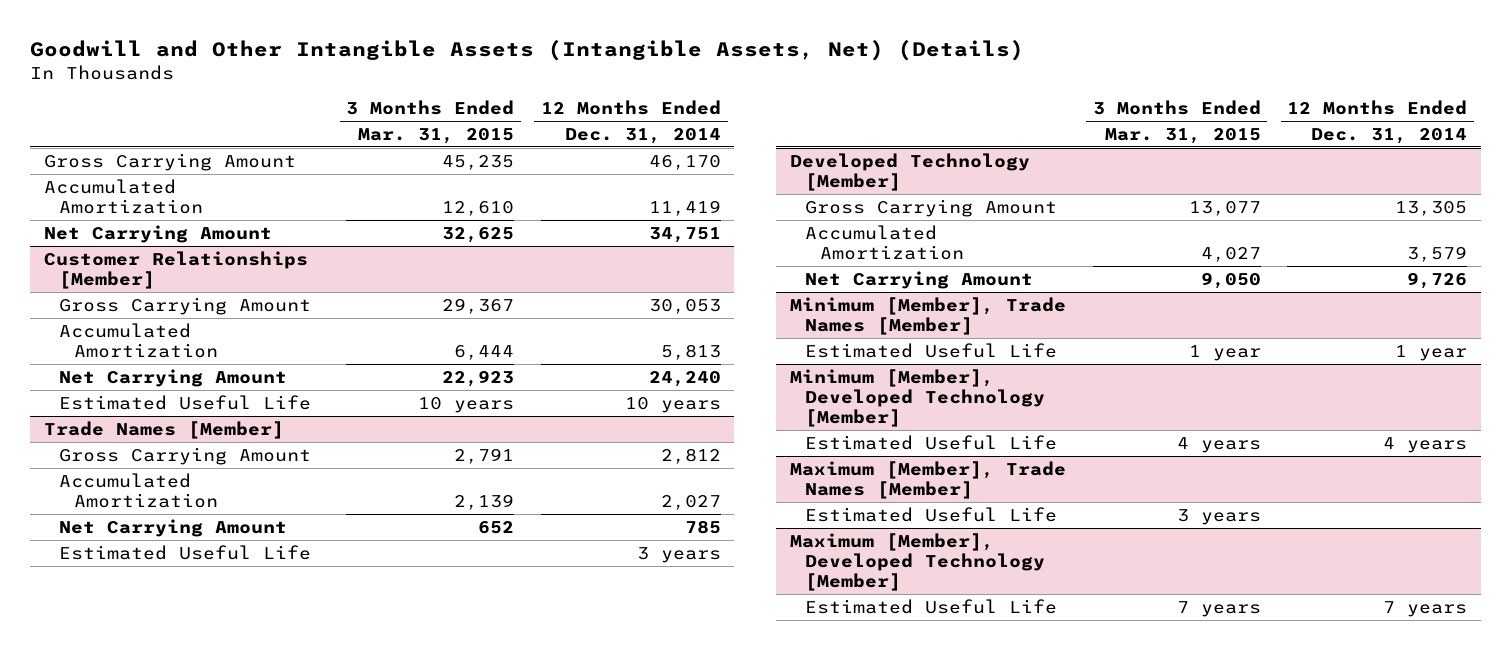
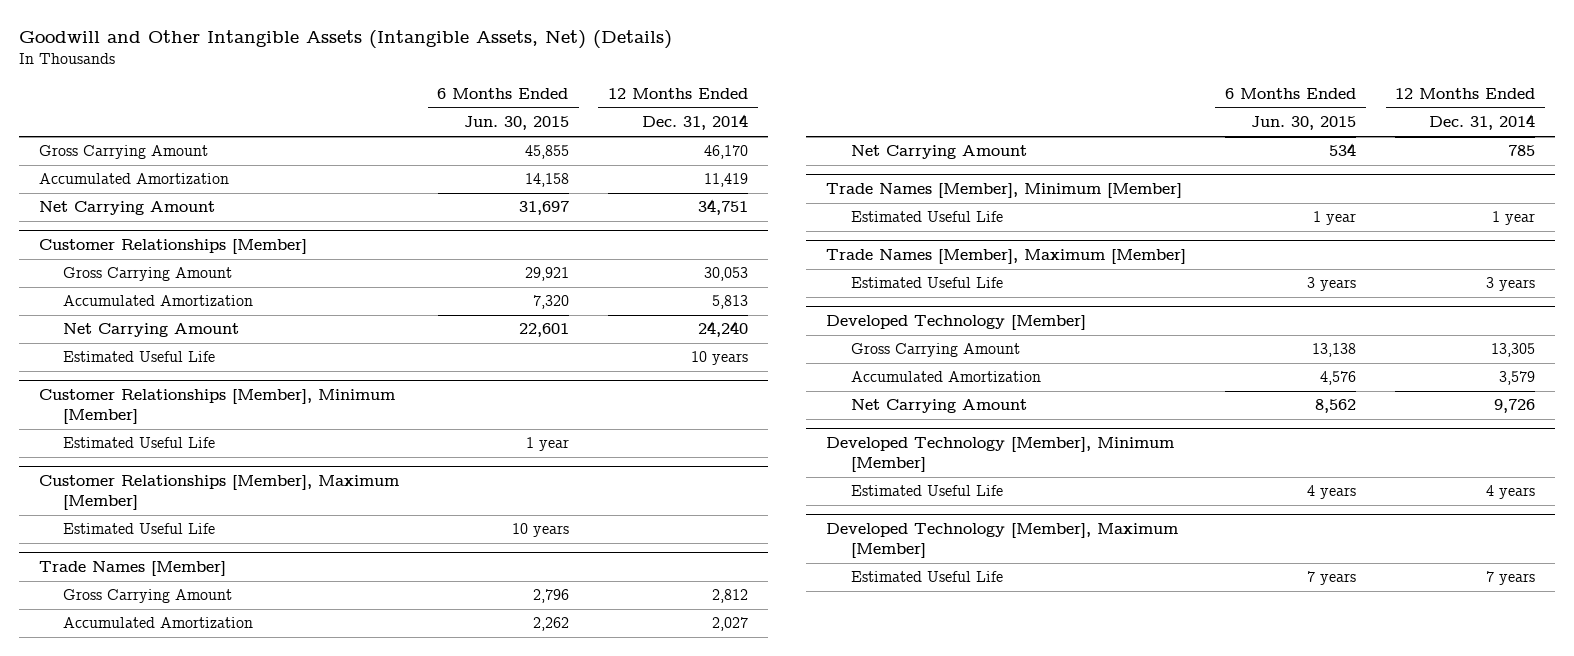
- | 3 Months Ended Mar. 31, 2015 | 12 Months Ended Dec. 31, 2014
+ | 6 Months Ended Jun. 30, 2015 | 12 Months Ended Dec. 31, 2014
+ Customer Relationships [Member], Minimum [Member]
+ Estimated Useful Life | 1 year |
+ Customer Relationships [Member], Maximum [Member]
+ Estimated Useful Life | 10 years |
+ Trade Names [Member], Minimum [Member]
+ Estimated Useful Life | 1 year | 1 year
+ Trade Names [Member], Maximum [Member]
- Minimum [Member], Trade Names [Member]
- Estimated Useful Life | 1 year | 1 year
- Minimum [Member], Developed Technology [Member]
+ Developed Technology [Member], Minimum [Member]
- Maximum [Member], Trade Names [Member]
- Estimated Useful Life | 3 years |
- Maximum [Member], Developed Technology [Member]
+ Developed Technology [Member], Maximum [Member]

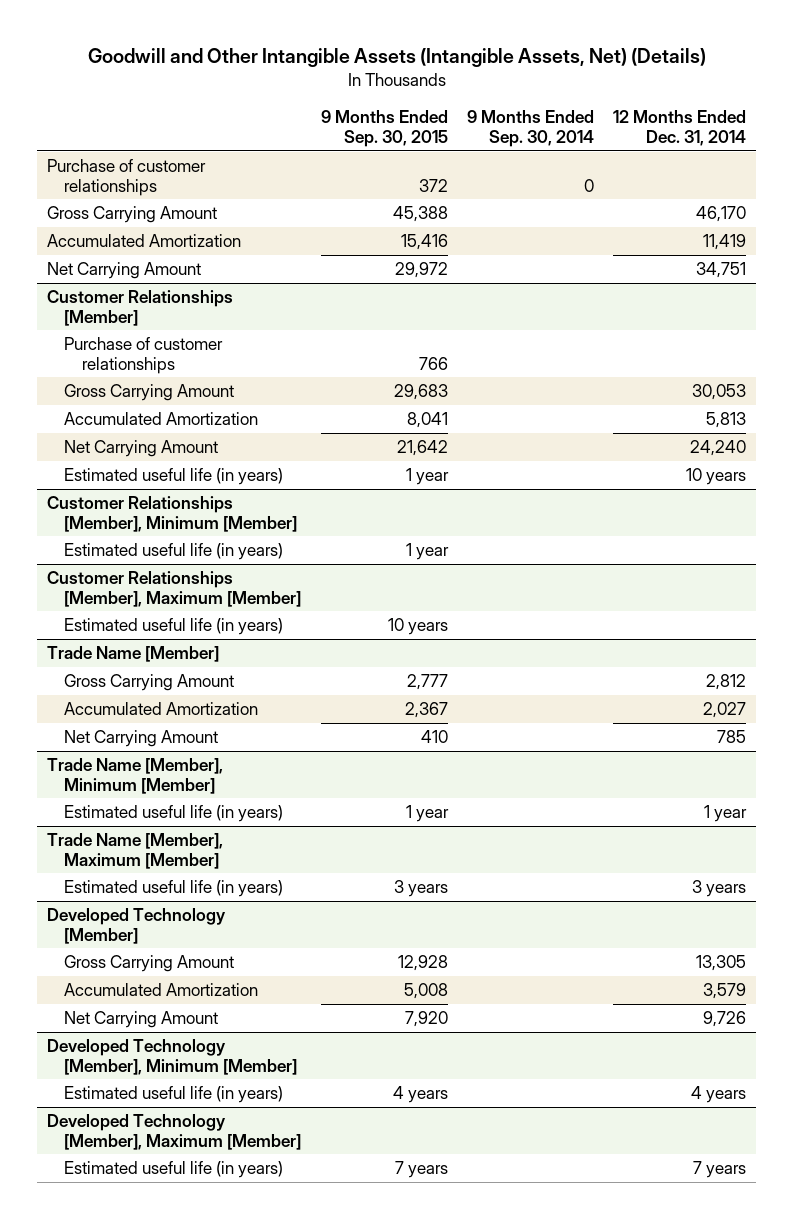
- | 6 Months Ended Jun. 30, 2015 | 12 Months Ended Dec. 31, 2014
+ | 9 Months Ended Sep. 30, 2015 | 9 Months Ended Sep. 30, 2014 | 12 Months Ended Dec. 31, 2014
+ Purchase of customer relationships | 372 | 0 |
@ Customer Relationships [Member]
+ Purchase of customer relationships | 766 | |
- Estimated Useful Life | | 10 years
+ Estimated useful life (in years) | 1 year | | 10 years
@ Customer Relationships [Member], Minimum [Member]
- Estimated Useful Life | 1 year |
+ Estimated useful life (in years) | 1 year | |
@ Customer Relationships [Member], Maximum [Member]
- Estimated Useful Life | 10 years |
- Trade Names [Member]
@ Customer Relationships [Member], Maximum [Member]
+ Estimated useful life (in years) | 10 years | |
+ Trade Name [Member]
- Trade Names [Member], Minimum [Member]
- Estimated Useful Life | 1 year | 1 year
- Trade Names [Member], Maximum [Member]
- Estimated Useful Life | 3 years | 3 years
+ Trade Name [Member], Minimum [Member]
+ Estimated useful life (in years) | 1 year | | 1 year
+ Trade Name [Member], Maximum [Member]
+ Estimated useful life (in years) | 3 years | | 3 years
@ Developed Technology [Member], Minimum [Member]
- Estimated Useful Life | 4 years | 4 years
+ Estimated useful life (in years) | 4 years | | 4 years
@ Developed Technology [Member], Maximum [Member]
- Estimated Useful Life | 7 years | 7 years
+ Estimated useful life (in years) | 7 years | | 7 years

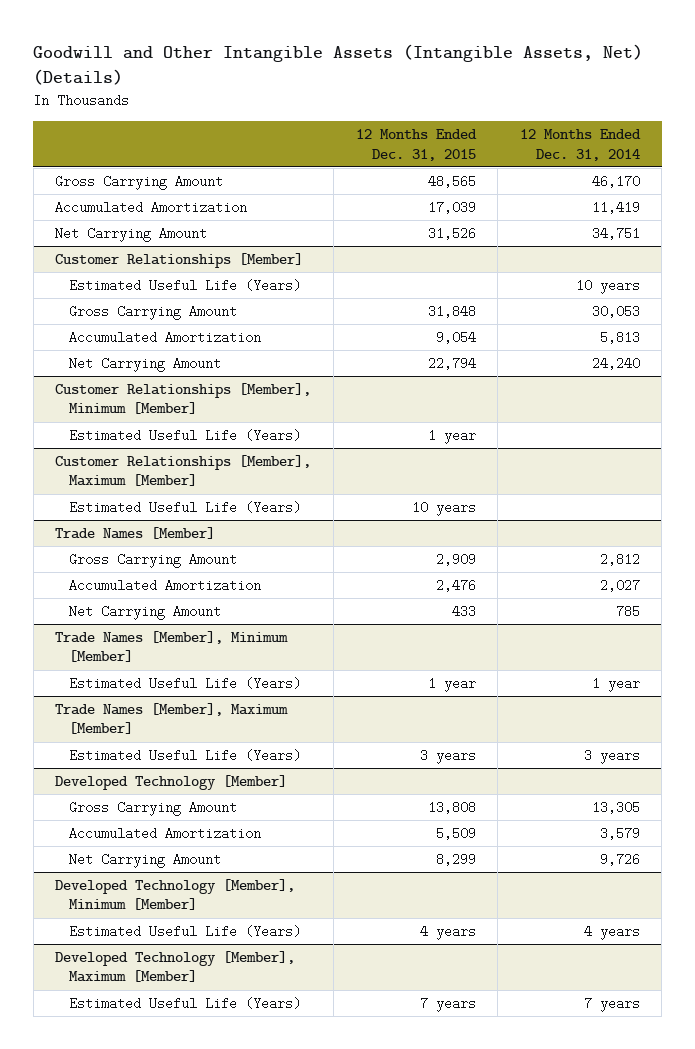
- | 9 Months Ended Sep. 30, 2015 | 9 Months Ended Sep. 30, 2014 | 12 Months Ended Dec. 31, 2014
+ | 12 Months Ended Dec. 31, 2015 | 12 Months Ended Dec. 31, 2014
- Purchase of customer relationships | 372 | 0 |
@ Customer Relationships [Member]
- Purchase of customer relationships | 766 | |
+ Estimated Useful Life (Years) | | 10 years
- Estimated useful life (in years) | 1 year | | 10 years
@ Customer Relationships [Member], Minimum [Member]
- Estimated useful life (in years) | 1 year | |
+ Estimated Useful Life (Years) | 1 year |
@ Customer Relationships [Member], Maximum [Member]
- Estimated useful life (in years) | 10 years | |
- Trade Name [Member]
@ Customer Relationships [Member], Maximum [Member]
+ Estimated Useful Life (Years) | 10 years |
+ Trade Names [Member]
- Trade Name [Member], Minimum [Member]
- Estimated useful life (in years) | 1 year | | 1 year
- Trade Name [Member], Maximum [Member]
- Estimated useful life (in years) | 3 years | | 3 years
+ Trade Names [Member], Minimum [Member]
+ Estimated Useful Life (Years) | 1 year | 1 year
+ Trade Names [Member], Maximum [Member]
+ Estimated Useful Life (Years) | 3 years | 3 years
@ Developed Technology [Member], Minimum [Member]
- Estimated useful life (in years) | 4 years | | 4 years
+ Estimated Useful Life (Years) | 4 years | 4 years
@ Developed Technology [Member], Maximum [Member]
- Estimated useful life (in years) | 7 years | | 7 years
+ Estimated Useful Life (Years) | 7 years | 7 years

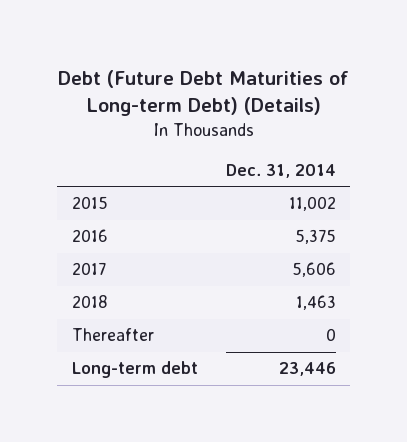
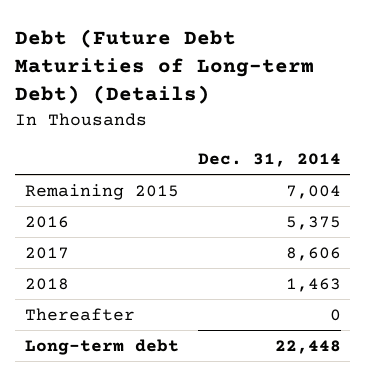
- 2015 | 11,002
+ Remaining 2015 | 7,004
- 2017 | 5,606
+ 2017 | 8,606
- Long-term debt | 23,446
+ Long-term debt | 22,448

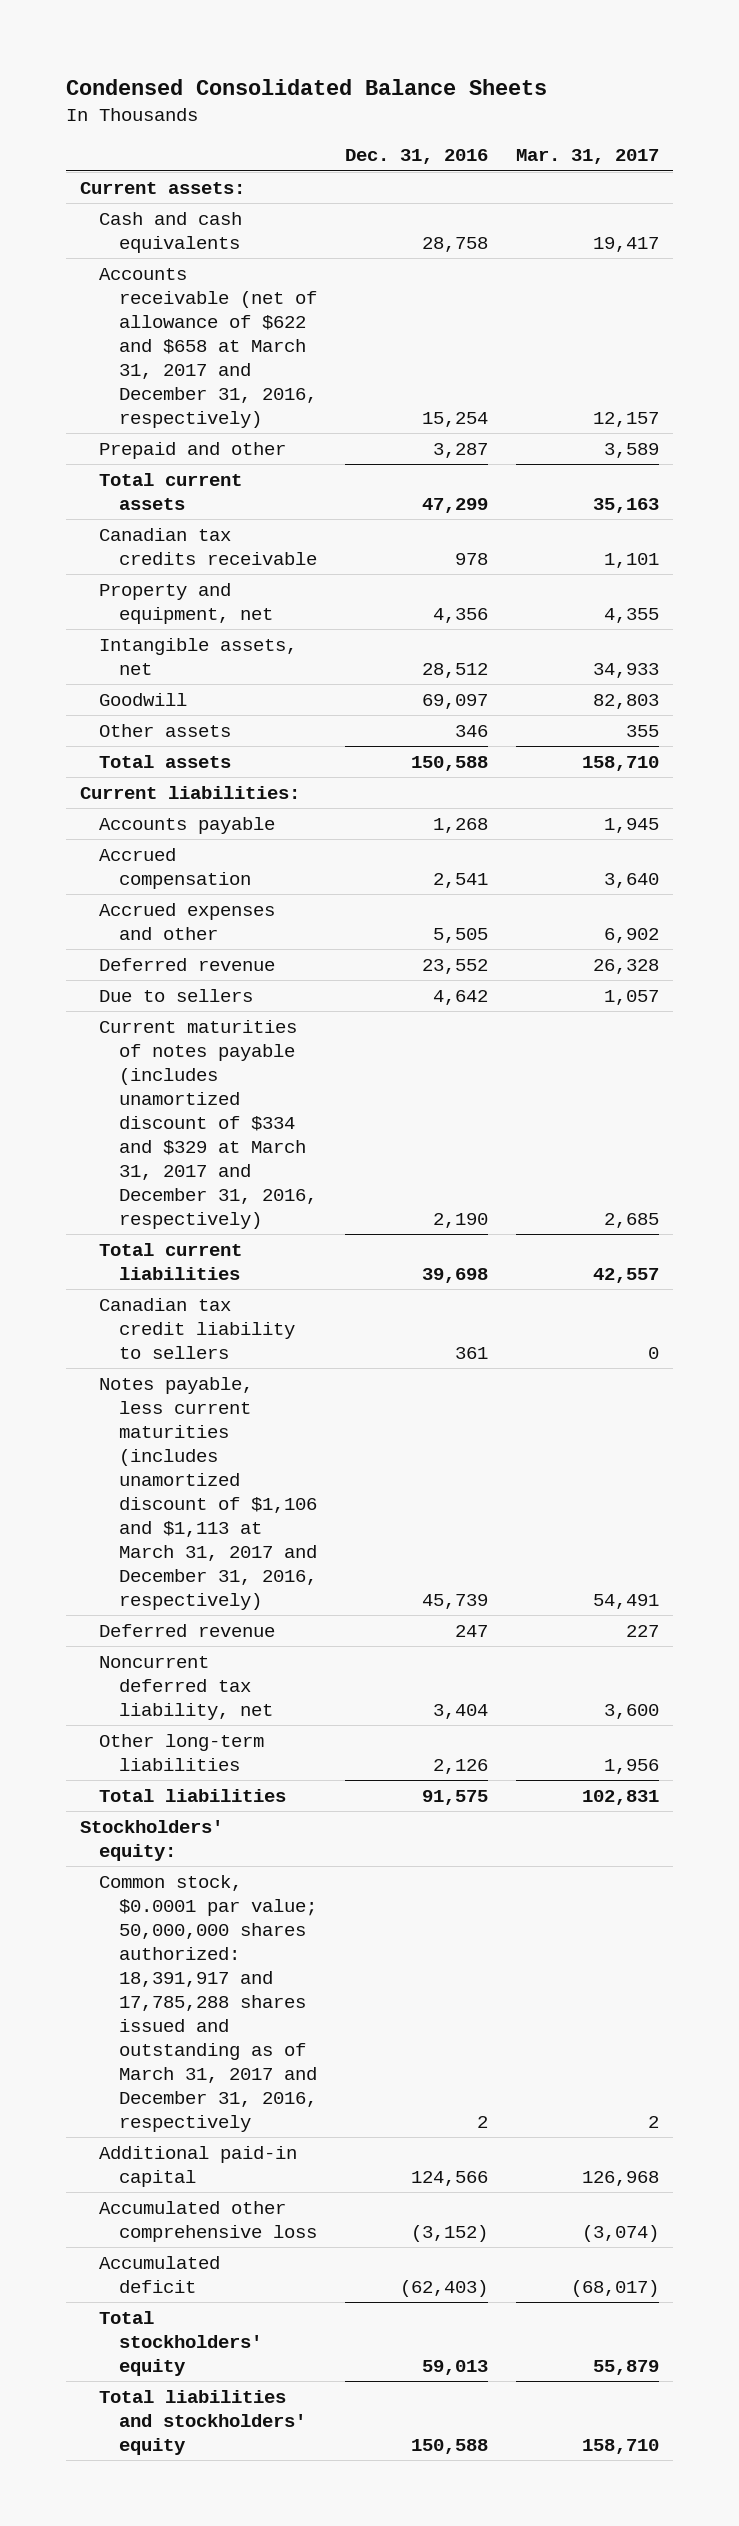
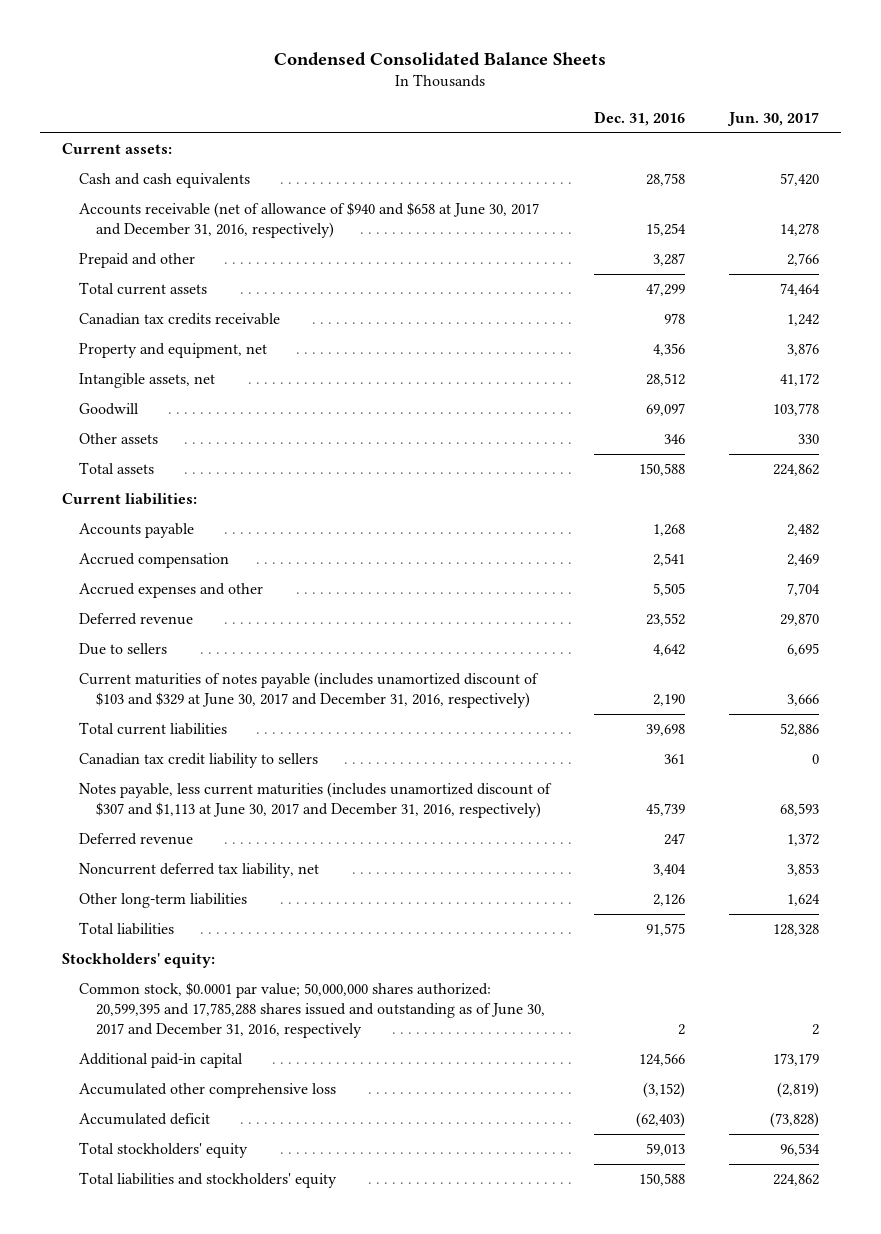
- | Dec. 31, 2016 | Mar. 31, 2017
+ | Dec. 31, 2016 | Jun. 30, 2017
- Accounts receivable (net of allowance of $622 and $658 at March 31, 2017 and December 31, 2016, respectively) | 15,254 | 12,157
+ Accounts receivable (net of allowance of $940 and $658 at June 30, 2017 and December 31, 2016, respectively) | 15,254 | 14,278
- Current maturities of notes payable (includes unamortized discount of $334 and $329 at March 31, 2017 and December 31, 2016, respectively) | 2,190 | 2,685
+ Current maturities of notes payable (includes unamortized discount of $103 and $329 at June 30, 2017 and December 31, 2016, respectively) | 2,190 | 3,666
- Notes payable, less current maturities (includes unamortized discount of $1,106 and $1,113 at March 31, 2017 and December 31, 2016, respectively) | 45,739 | 54,491
+ Notes payable, less current maturities (includes unamortized discount of $307 and $1,113 at June 30, 2017 and December 31, 2016, respectively) | 45,739 | 68,593
- Common stock, $0.0001 par value; 50,000,000 shares authorized: 18,391,917 and 17,785,288 shares issued and outstanding as of March 31, 2017 and December 31, 2016, respectively | 2 | 2
+ Common stock, $0.0001 par value; 50,000,000 shares authorized: 20,599,395 and 17,785,288 shares issued and outstanding as of June 30, 2017 and December 31, 2016, respectively | 2 | 2

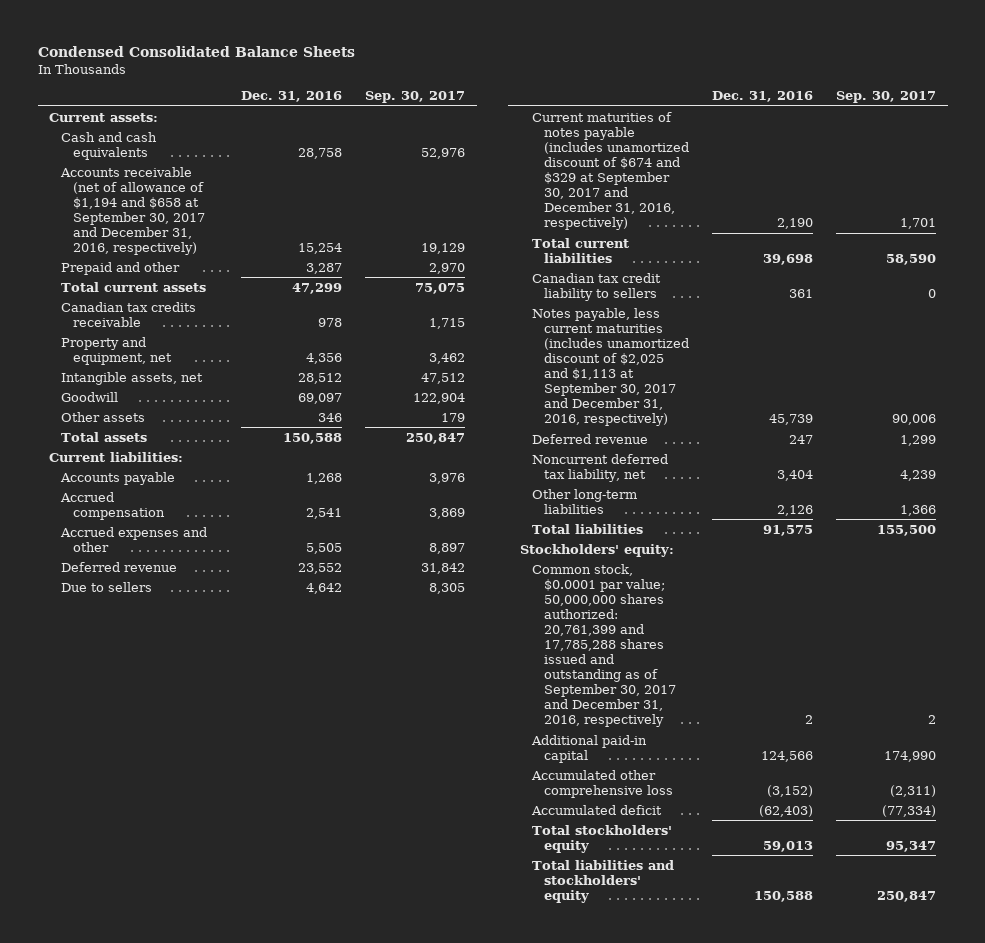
- | Dec. 31, 2016 | Jun. 30, 2017
+ | Dec. 31, 2016 | Sep. 30, 2017
- Accounts receivable (net of allowance of $940 and $658 at June 30, 2017 and December 31, 2016, respectively) | 15,254 | 14,278
+ Accounts receivable (net of allowance of $1,194 and $658 at September 30, 2017 and December 31, 2016, respectively) | 15,254 | 19,129
- Current maturities of notes payable (includes unamortized discount of $103 and $329 at June 30, 2017 and December 31, 2016, respectively) | 2,190 | 3,666
+ Current maturities of notes payable (includes unamortized discount of $674 and $329 at September 30, 2017 and December 31, 2016, respectively) | 2,190 | 1,701
- Notes payable, less current maturities (includes unamortized discount of $307 and $1,113 at June 30, 2017 and December 31, 2016, respectively) | 45,739 | 68,593
+ Notes payable, less current maturities (includes unamortized discount of $2,025 and $1,113 at September 30, 2017 and December 31, 2016, respectively) | 45,739 | 90,006
- Common stock, $0.0001 par value; 50,000,000 shares authorized: 20,599,395 and 17,785,288 shares issued and outstanding as of June 30, 2017 and December 31, 2016, respectively | 2 | 2
+ Common stock, $0.0001 par value; 50,000,000 shares authorized: 20,761,399 and 17,785,288 shares issued and outstanding as of September 30, 2017 and December 31, 2016, respectively | 2 | 2

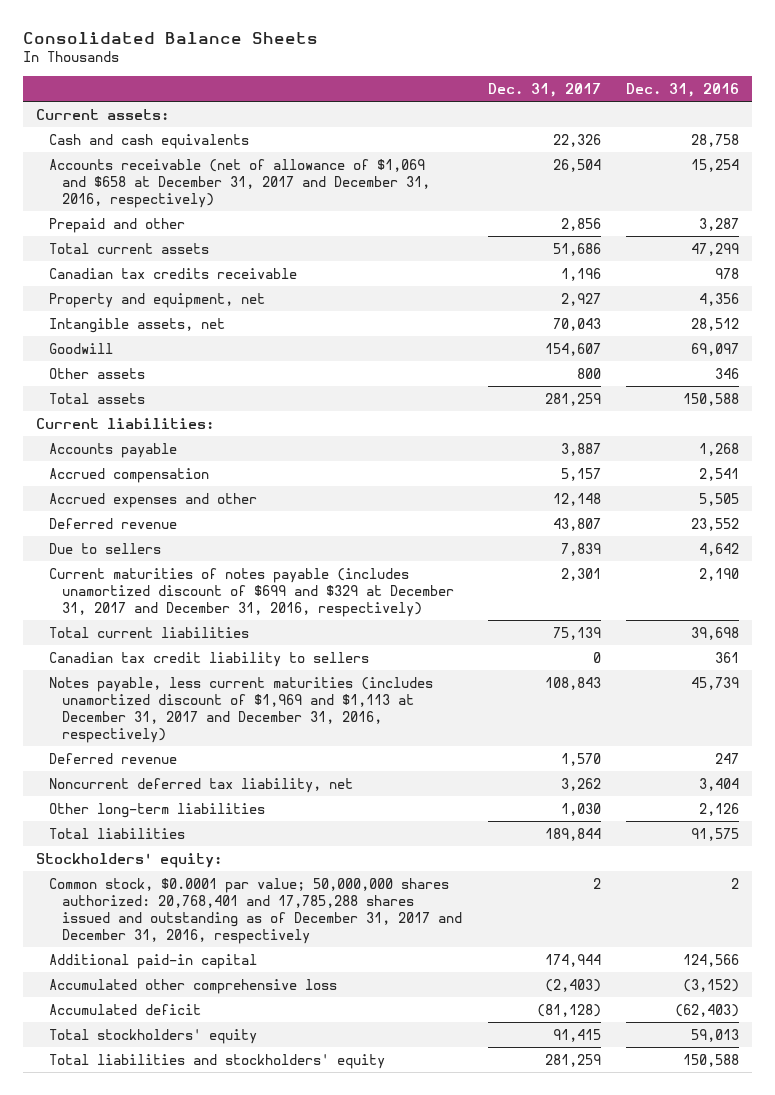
- Condensed Consolidated Balance Sheets
+ Consolidated Balance Sheets
- | Dec. 31, 2016 | Sep. 30, 2017
+ | Dec. 31, 2017 | Dec. 31, 2016
- Accounts receivable (net of allowance of $1,194 and $658 at September 30, 2017 and December 31, 2016, respectively) | 15,254 | 19,129
+ Accounts receivable (net of allowance of $1,069 and $658 at December 31, 2017 and December 31, 2016, respectively) | 26,504 | 15,254
- Current maturities of notes payable (includes unamortized discount of $674 and $329 at September 30, 2017 and December 31, 2016, respectively) | 2,190 | 1,701
+ Current maturities of notes payable (includes unamortized discount of $699 and $329 at December 31, 2017 and December 31, 2016, respectively) | 2,301 | 2,190
- Notes payable, less current maturities (includes unamortized discount of $2,025 and $1,113 at September 30, 2017 and December 31, 2016, respectively) | 45,739 | 90,006
+ Notes payable, less current maturities (includes unamortized discount of $1,969 and $1,113 at December 31, 2017 and December 31, 2016, respectively) | 108,843 | 45,739
- Common stock, $0.0001 par value; 50,000,000 shares authorized: 20,761,399 and 17,785,288 shares issued and outstanding as of September 30, 2017 and December 31, 2016, respectively | 2 | 2
+ Common stock, $0.0001 par value; 50,000,000 shares authorized: 20,768,401 and 17,785,288 shares issued and outstanding as of December 31, 2017 and December 31, 2016, respectively | 2 | 2

